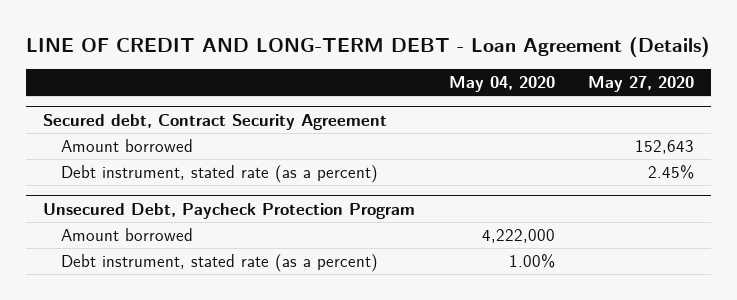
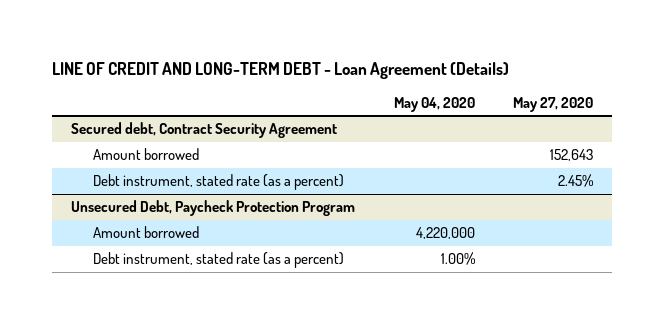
@ Unsecured Debt, Paycheck Protection Program
- Amount borrowed | 4,222,000 |
+ Amount borrowed | 4,220,000 |

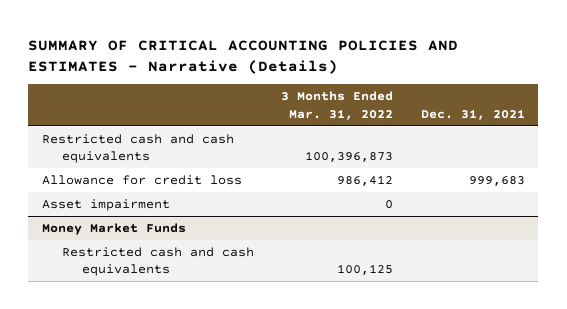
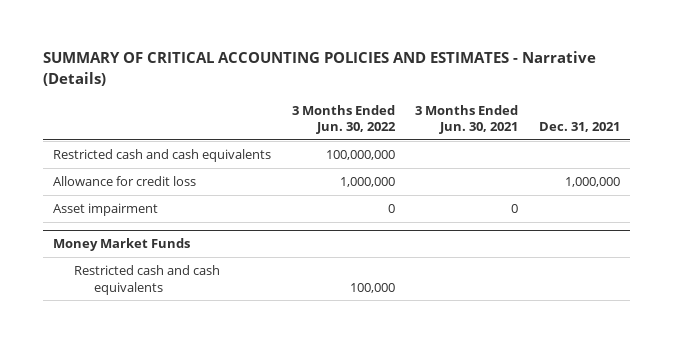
- | 3 Months Ended Mar. 31, 2022 | Dec. 31, 2021
+ | 3 Months Ended Jun. 30, 2022 | 3 Months Ended Jun. 30, 2021 | Dec. 31, 2021
- Allowance for credit loss | 986,412 | 999,683
+ Allowance for credit loss | 1,000,000 | | 1,000,000

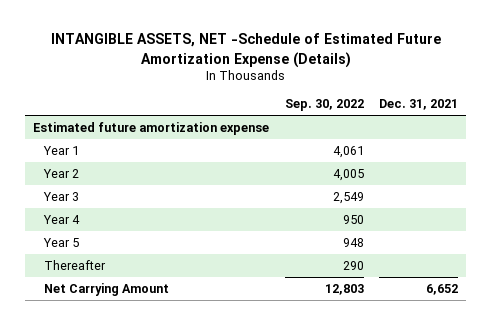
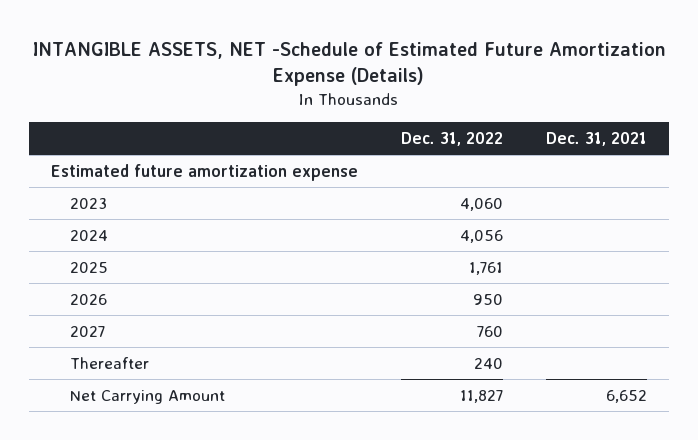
- | Sep. 30, 2022 | Dec. 31, 2021
+ | Dec. 31, 2022 | Dec. 31, 2021
- Year 1 | 4,061 |
- Year 2 | 4,005 |
- Year 3 | 2,549 |
- Year 4 | 950 |
- Year 5 | 948 |
+ 2023 | 4,060 |
+ 2024 | 4,056 |
+ 2025 | 1,761 |
+ 2026 | 950 |
+ 2027 | 760 |

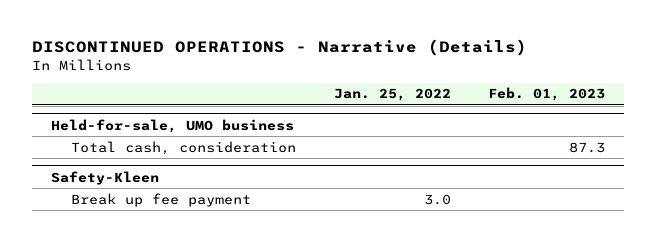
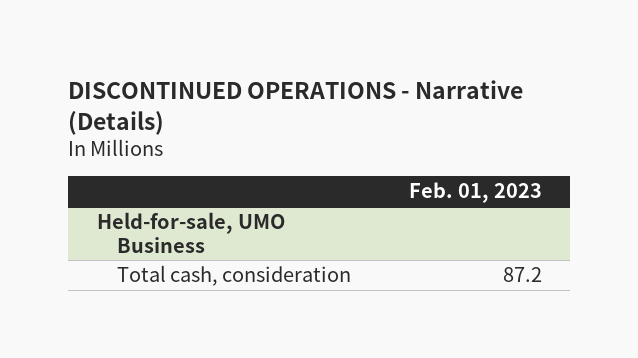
- | Jan. 25, 2022 | Feb. 01, 2023
+ | Feb. 01, 2023
- Held-for-sale, UMO business
- Total cash, consideration | | 87.3
- Safety-Kleen
- Break up fee payment | 3.0 |
+ Held-for-sale, UMO Business
+ Total cash, consideration | 87.2

